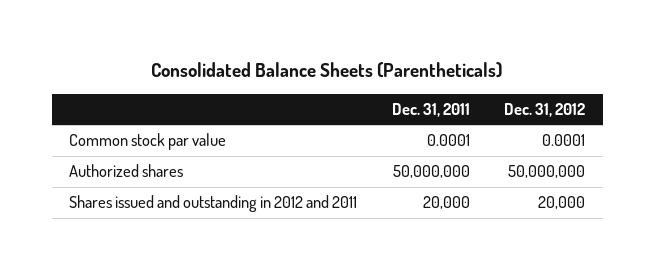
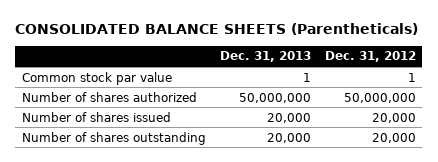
- Consolidated Balance Sheets (Parentheticals)
+ CONSOLIDATED BALANCE SHEETS (Parentheticals)
- | Dec. 31, 2011 | Dec. 31, 2012
+ | Dec. 31, 2013 | Dec. 31, 2012
- Common stock par value | 0.0001 | 0.0001
- Authorized shares | 50,000,000 | 50,000,000
- Shares issued and outstanding in 2012 and 2011 | 20,000 | 20,000
+ Common stock par value | 1 | 1
+ Number of shares authorized | 50,000,000 | 50,000,000
+ Number of shares issued | 20,000 | 20,000
+ Number of shares outstanding | 20,000 | 20,000

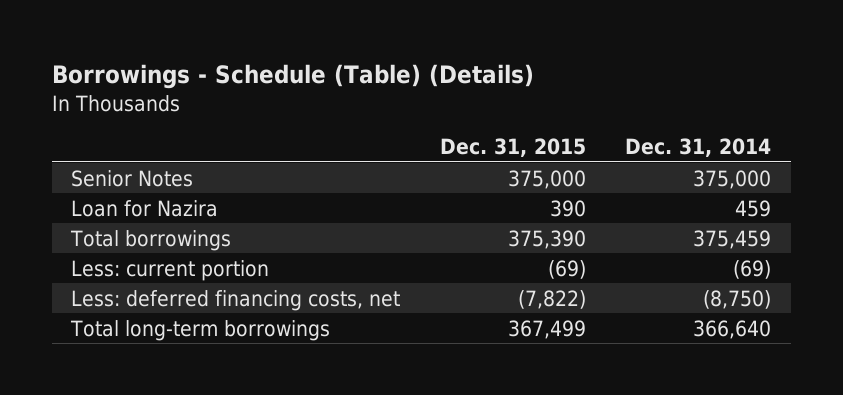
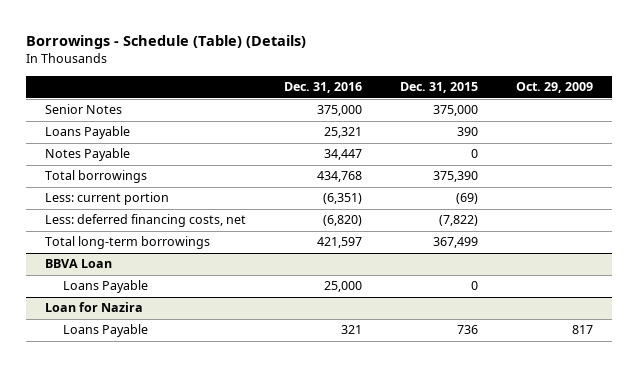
- | Dec. 31, 2015 | Dec. 31, 2014
+ | Dec. 31, 2016 | Dec. 31, 2015 | Oct. 29, 2009
- Loan for Nazira | 390 | 459
+ Loans Payable | 25,321 | 390 |
+ Notes Payable | 34,447 | 0 |
+ BBVA Loan
+ Loans Payable | 25,000 | 0 |
+ Loan for Nazira
+ Loans Payable | 321 | 736 | 817

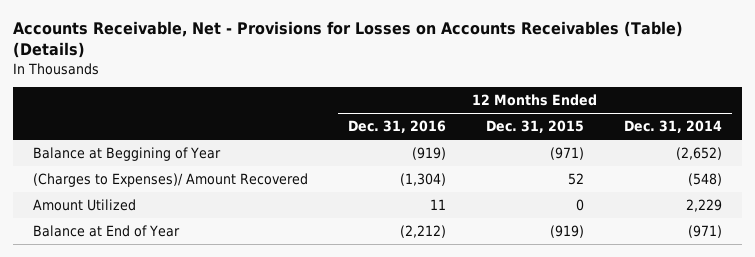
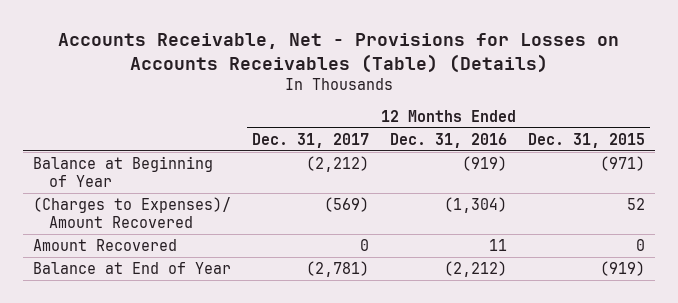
- | 12 Months Ended Dec. 31, 2016 | 12 Months Ended Dec. 31, 2015 | 12 Months Ended Dec. 31, 2014
+ | 12 Months Ended Dec. 31, 2017 | 12 Months Ended Dec. 31, 2016 | 12 Months Ended Dec. 31, 2015
- Balance at Beggining of Year | (919) | (971) | (2,652)
+ Balance at Beginning of Year | (2,212) | (919) | (971)
- Amount Utilized | 11 | 0 | 2,229
+ Amount Recovered | 0 | 11 | 0

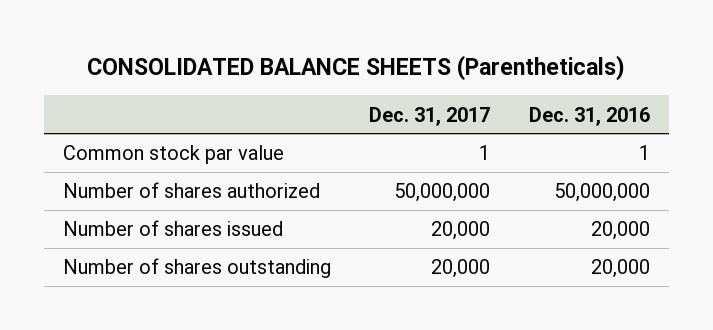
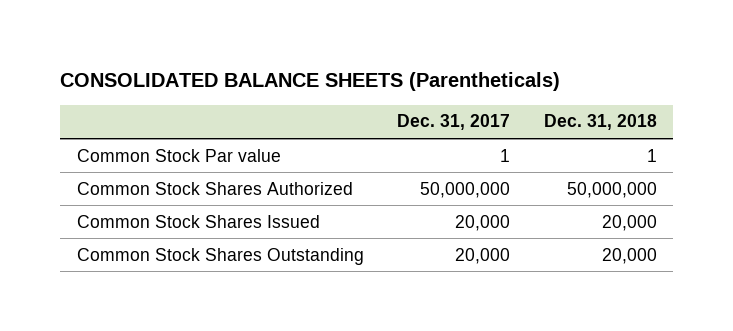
- | Dec. 31, 2017 | Dec. 31, 2016
+ | Dec. 31, 2017 | Dec. 31, 2018
- Common stock par value | 1 | 1
- Number of shares authorized | 50,000,000 | 50,000,000
- Number of shares issued | 20,000 | 20,000
- Number of shares outstanding | 20,000 | 20,000
+ Common Stock Par value | 1 | 1
+ Common Stock Shares Authorized | 50,000,000 | 50,000,000
+ Common Stock Shares Issued | 20,000 | 20,000
+ Common Stock Shares Outstanding | 20,000 | 20,000

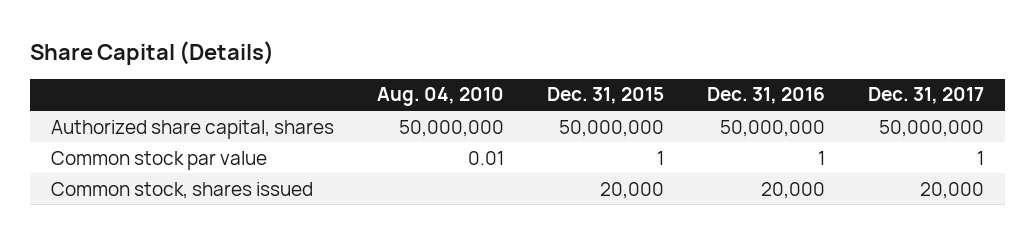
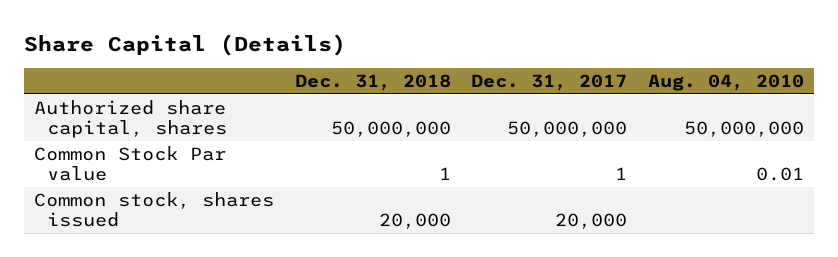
- | Aug. 04, 2010 | Dec. 31, 2015 | Dec. 31, 2016 | Dec. 31, 2017
+ | Dec. 31, 2018 | Dec. 31, 2017 | Aug. 04, 2010
- Common stock par value | 0.01 | 1 | 1 | 1
+ Common Stock Par value | 1 | 1 | 0.01

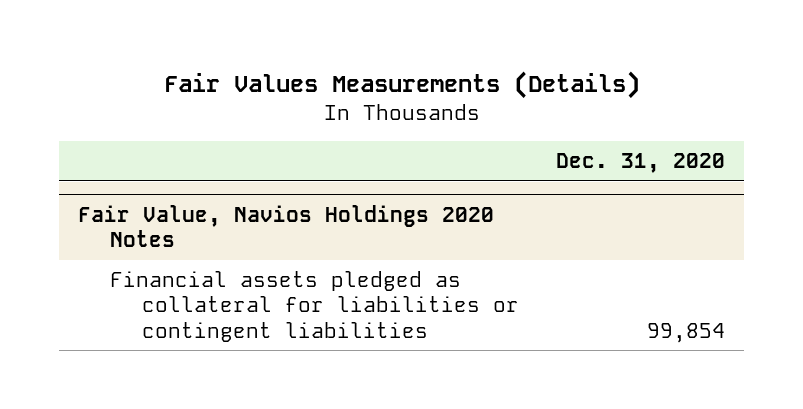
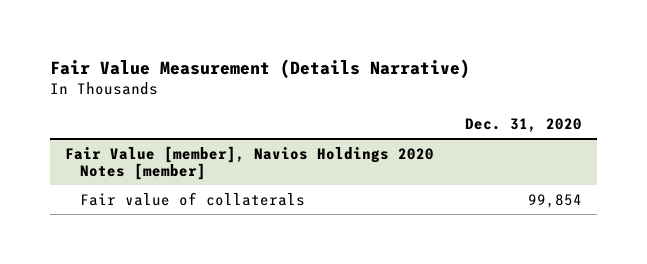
- Fair Values Measurements (Details)
+ Fair Value Measurement (Details Narrative)
- Fair Value, Navios Holdings 2020 Notes
- Financial assets pledged as collateral for liabilities or contingent liabilities | 99,854
+ Fair Value [member], Navios Holdings 2020 Notes [member]
+ Fair value of collaterals | 99,854

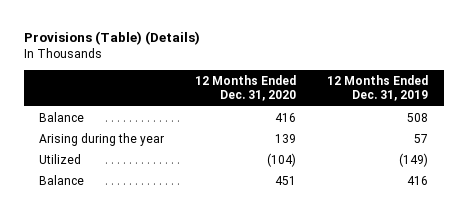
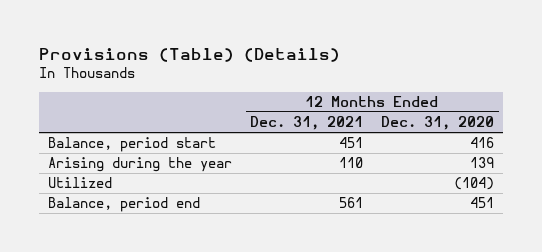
- | 12 Months Ended Dec. 31, 2020 | 12 Months Ended Dec. 31, 2019
+ | 12 Months Ended Dec. 31, 2021 | 12 Months Ended Dec. 31, 2020
- Balance | 416 | 508
+ Balance, period start | 451 | 416
- Balance | 451 | 416
+ Balance, period end | 561 | 451

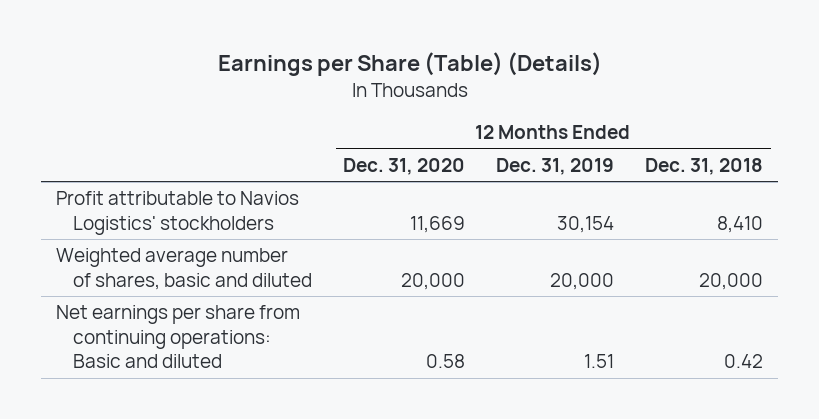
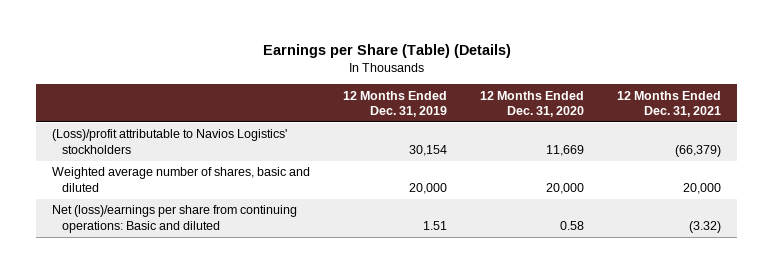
- | 12 Months Ended Dec. 31, 2020 | 12 Months Ended Dec. 31, 2019 | 12 Months Ended Dec. 31, 2018
+ | 12 Months Ended Dec. 31, 2019 | 12 Months Ended Dec. 31, 2020 | 12 Months Ended Dec. 31, 2021
- Profit attributable to Navios Logistics' stockholders | 11,669 | 30,154 | 8,410
+ (Loss)/profit attributable to Navios Logistics' stockholders | 30,154 | 11,669 | (66,379)
- Net earnings per share from continuing operations: Basic and diluted | 0.58 | 1.51 | 0.42
+ Net (loss)/earnings per share from continuing operations: Basic and diluted | 1.51 | 0.58 | (3.32)

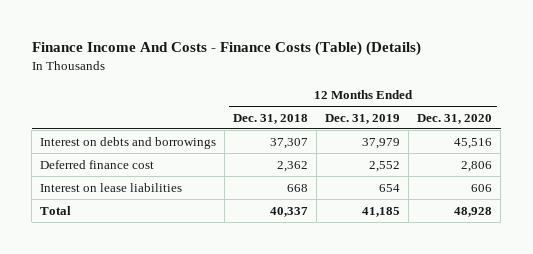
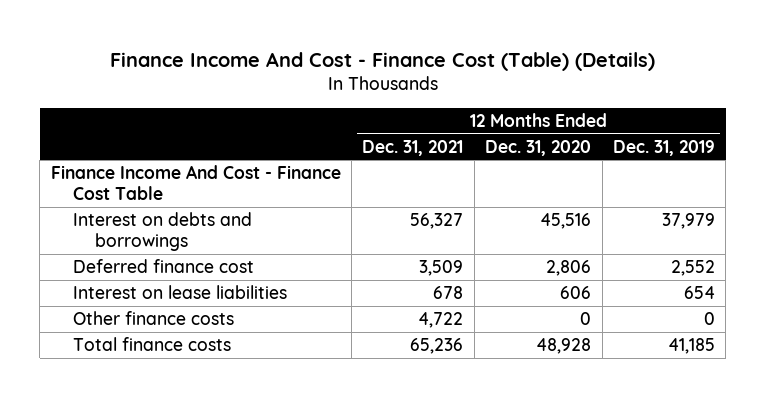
- Finance Income And Costs - Finance Costs (Table) (Details)
+ Finance Income And Cost - Finance Cost (Table) (Details)
- | 12 Months Ended Dec. 31, 2018 | 12 Months Ended Dec. 31, 2019 | 12 Months Ended Dec. 31, 2020
+ | 12 Months Ended Dec. 31, 2021 | 12 Months Ended Dec. 31, 2020 | 12 Months Ended Dec. 31, 2019
+ Finance Income And Cost - Finance Cost Table
- Total | 40,337 | 41,185 | 48,928
+ Other finance costs | 4,722 | 0 | 0
+ Total finance costs | 65,236 | 48,928 | 41,185

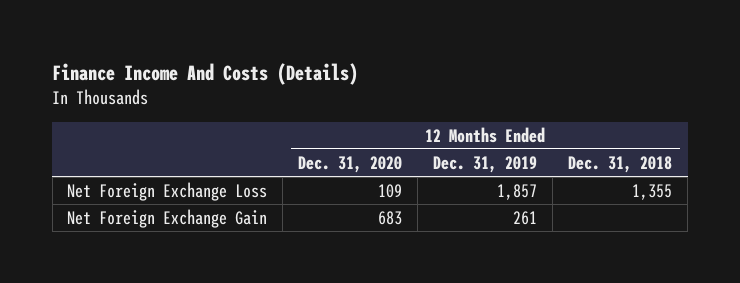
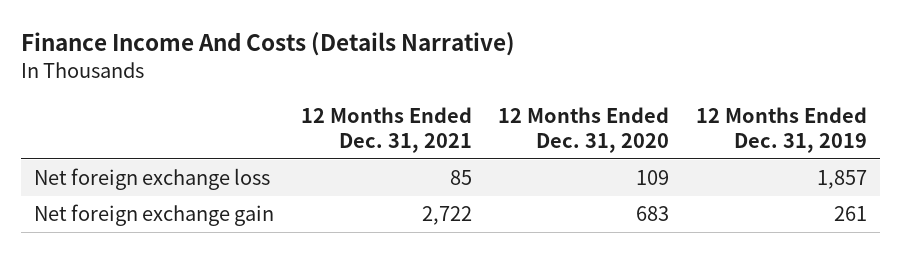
- Finance Income And Costs (Details)
+ Finance Income And Costs (Details Narrative)
- | 12 Months Ended Dec. 31, 2020 | 12 Months Ended Dec. 31, 2019 | 12 Months Ended Dec. 31, 2018
+ | 12 Months Ended Dec. 31, 2021 | 12 Months Ended Dec. 31, 2020 | 12 Months Ended Dec. 31, 2019
- Net Foreign Exchange Loss | 109 | 1,857 | 1,355
- Net Foreign Exchange Gain | 683 | 261 |
+ Net foreign exchange loss | 85 | 109 | 1,857
+ Net foreign exchange gain | 2,722 | 683 | 261

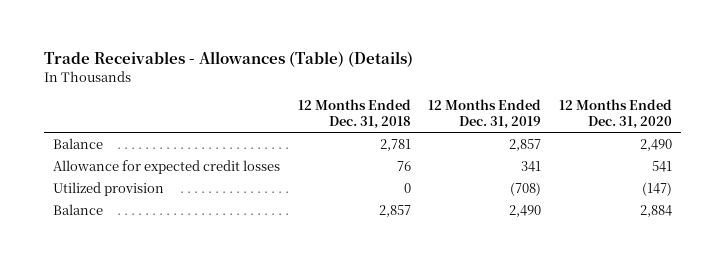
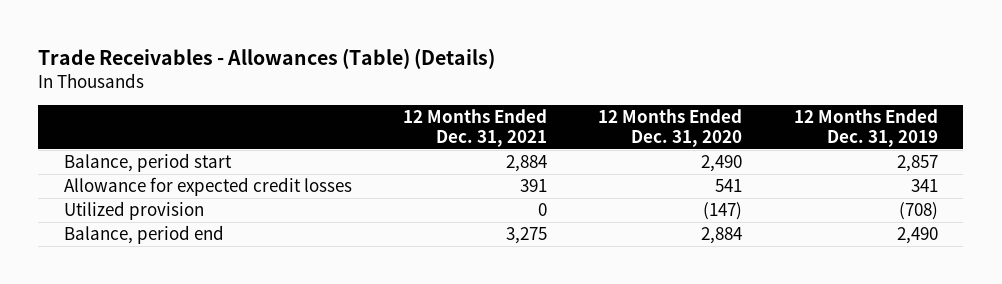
- | 12 Months Ended Dec. 31, 2018 | 12 Months Ended Dec. 31, 2019 | 12 Months Ended Dec. 31, 2020
+ | 12 Months Ended Dec. 31, 2021 | 12 Months Ended Dec. 31, 2020 | 12 Months Ended Dec. 31, 2019
- Balance | 2,781 | 2,857 | 2,490
+ Balance, period start | 2,884 | 2,490 | 2,857
- Balance | 2,857 | 2,490 | 2,884
+ Balance, period end | 3,275 | 2,884 | 2,490

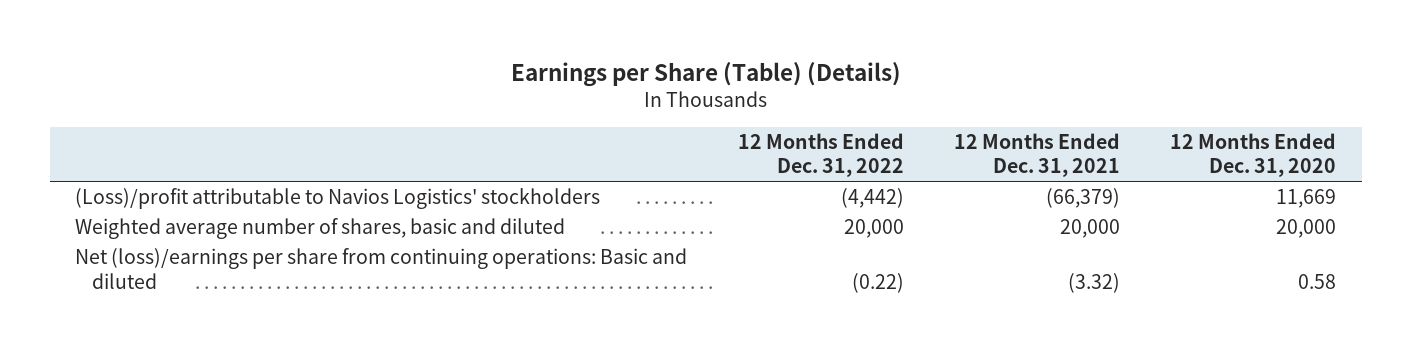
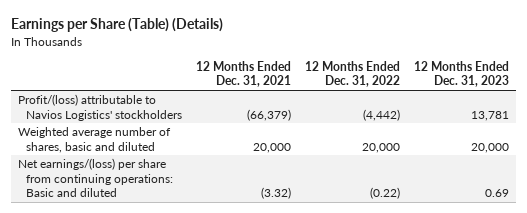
- | 12 Months Ended Dec. 31, 2022 | 12 Months Ended Dec. 31, 2021 | 12 Months Ended Dec. 31, 2020
+ | 12 Months Ended Dec. 31, 2021 | 12 Months Ended Dec. 31, 2022 | 12 Months Ended Dec. 31, 2023
- (Loss)/profit attributable to Navios Logistics' stockholders | (4,442) | (66,379) | 11,669
+ Profit/(loss) attributable to Navios Logistics' stockholders | (66,379) | (4,442) | 13,781
- Net (loss)/earnings per share from continuing operations: Basic and diluted | (0.22) | (3.32) | 0.58
+ Net earnings/(loss) per share from continuing operations: Basic and diluted | (3.32) | (0.22) | 0.69

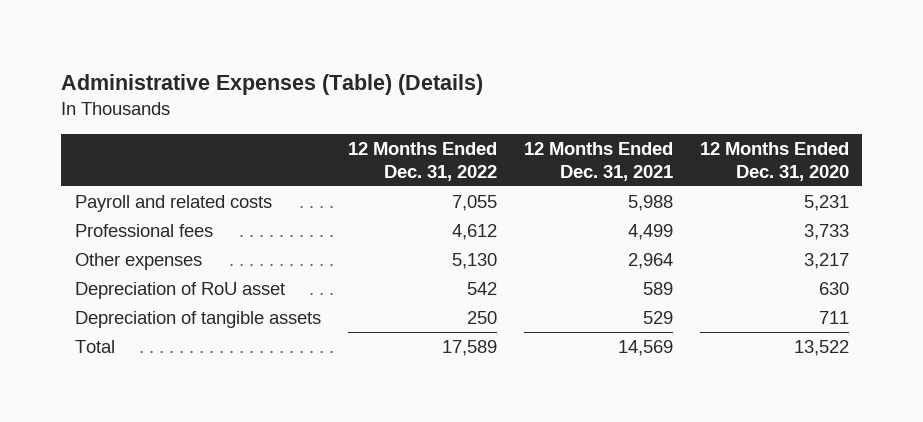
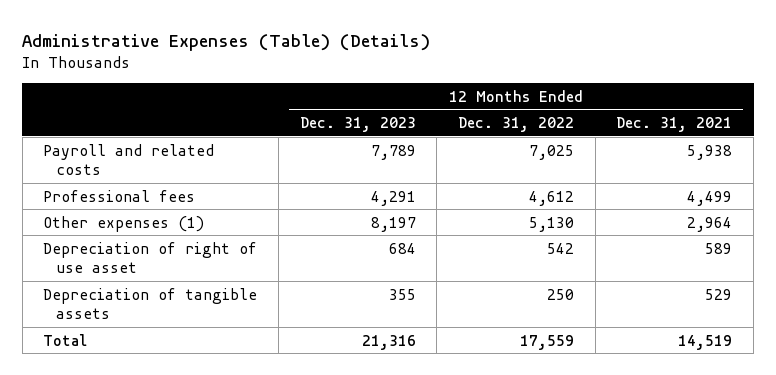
- | 12 Months Ended Dec. 31, 2022 | 12 Months Ended Dec. 31, 2021 | 12 Months Ended Dec. 31, 2020
+ | 12 Months Ended Dec. 31, 2023 | 12 Months Ended Dec. 31, 2022 | 12 Months Ended Dec. 31, 2021
- Payroll and related costs | 7,055 | 5,988 | 5,231
+ Payroll and related costs | 7,789 | 7,025 | 5,938
- Other expenses | 5,130 | 2,964 | 3,217
- Depreciation of RoU asset | 542 | 589 | 630
+ Other expenses (1) | 8,197 | 5,130 | 2,964
+ Depreciation of right of use asset | 684 | 542 | 589
- Total | 17,589 | 14,569 | 13,522
+ Total | 21,316 | 17,559 | 14,519

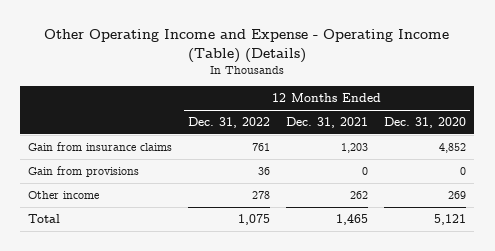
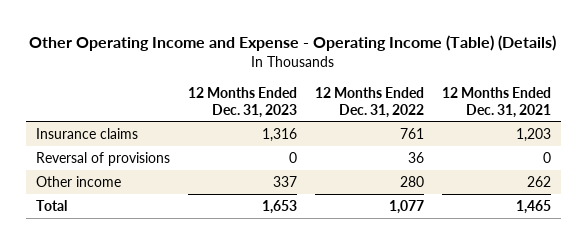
- | 12 Months Ended Dec. 31, 2022 | 12 Months Ended Dec. 31, 2021 | 12 Months Ended Dec. 31, 2020
+ | 12 Months Ended Dec. 31, 2023 | 12 Months Ended Dec. 31, 2022 | 12 Months Ended Dec. 31, 2021
- Gain from insurance claims | 761 | 1,203 | 4,852
- Gain from provisions | 36 | 0 | 0
- Other income | 278 | 262 | 269
- Total | 1,075 | 1,465 | 5,121
+ Insurance claims | 1,316 | 761 | 1,203
+ Reversal of provisions | 0 | 36 | 0
+ Other income | 337 | 280 | 262
+ Total | 1,653 | 1,077 | 1,465

